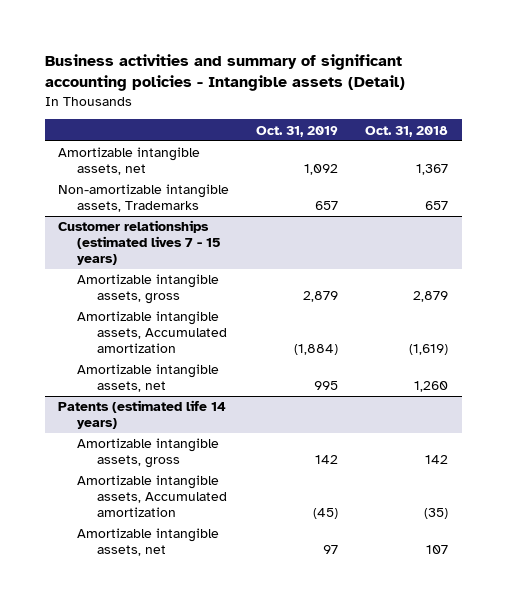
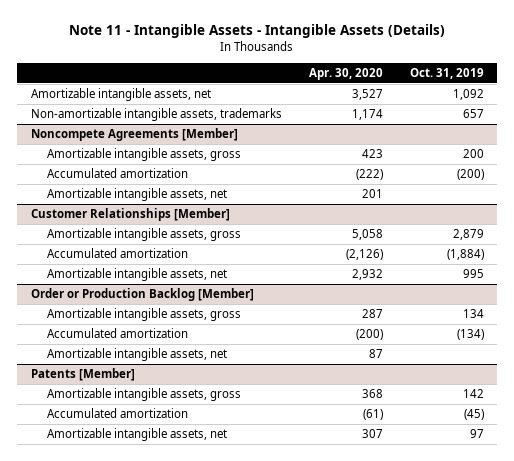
- Business activities and summary of significant accounting policies - Intangible assets (Detail)
+ Note 11 - Intangible Assets - Intangible Assets (Details)
- | Oct. 31, 2019 | Oct. 31, 2018
+ | Apr. 30, 2020 | Oct. 31, 2019
- Non-amortizable intangible assets, Trademarks | 657 | 657
- Customer relationships (estimated lives 7 - 15 years)
+ Non-amortizable intangible assets, trademarks | 1,174 | 657
+ Noncompete Agreements [Member]
+ Amortizable intangible assets, gross | 423 | 200
+ Accumulated amortization | (222) | (200)
+ Amortizable intangible assets, net | 201 |
+ Customer Relationships [Member]
- Amortizable intangible assets, Accumulated amortization | (1,884) | (1,619)
+ Accumulated amortization | (2,126) | (1,884)
- Patents (estimated life 14 years)
+ Order or Production Backlog [Member]
+ Amortizable intangible assets, gross | 287 | 134
+ Accumulated amortization | (200) | (134)
+ Amortizable intangible assets, net | 87 |
+ Patents [Member]
- Amortizable intangible assets, Accumulated amortization | (45) | (35)
+ Accumulated amortization | (61) | (45)

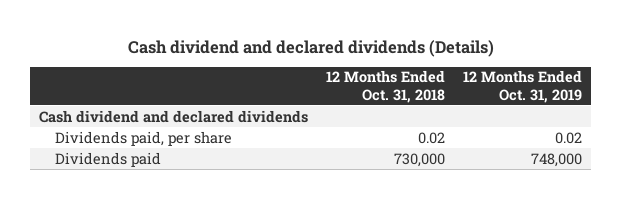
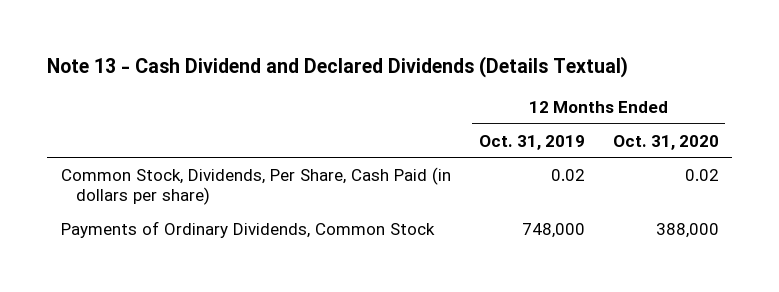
- Cash dividend and declared dividends (Details)
+ Note 13 - Cash Dividend and Declared Dividends (Details Textual)
- | 12 Months Ended Oct. 31, 2018 | 12 Months Ended Oct. 31, 2019
+ | 12 Months Ended Oct. 31, 2019 | 12 Months Ended Oct. 31, 2020
- Cash dividend and declared dividends
- Dividends paid, per share | 0.02 | 0.02
- Dividends paid | 730,000 | 748,000
+ Common Stock, Dividends, Per Share, Cash Paid (in dollars per share) | 0.02 | 0.02
+ Payments of Ordinary Dividends, Common Stock | 748,000 | 388,000

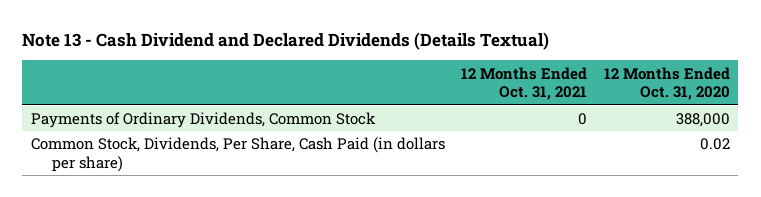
- | 12 Months Ended Oct. 31, 2019 | 12 Months Ended Oct. 31, 2020
+ | 12 Months Ended Oct. 31, 2021 | 12 Months Ended Oct. 31, 2020
moved down: Common Stock, Dividends, Per Share, Cash Paid (in dollars per share) | | 0.02

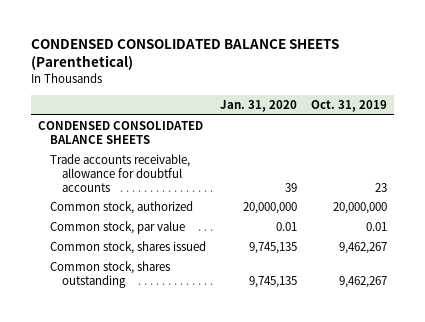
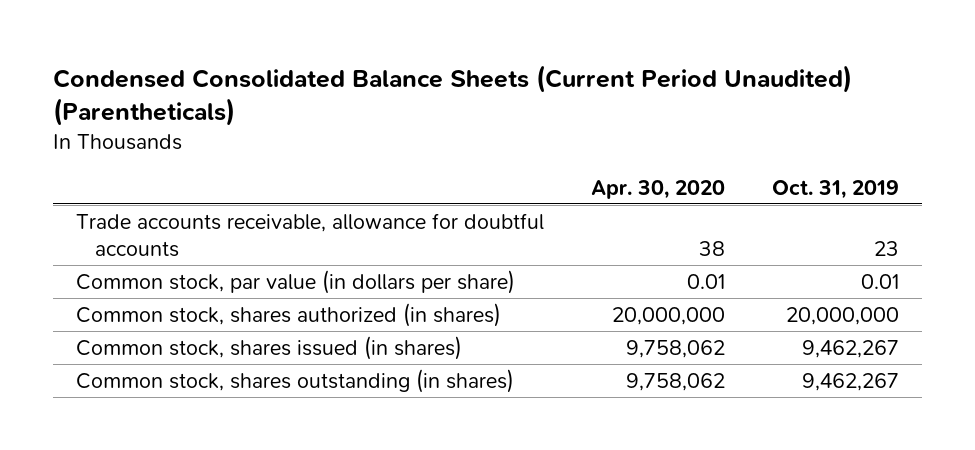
- CONDENSED CONSOLIDATED BALANCE SHEETS (Parenthetical)
+ Condensed Consolidated Balance Sheets (Current Period Unaudited) (Parentheticals)
- | Jan. 31, 2020 | Oct. 31, 2019
+ | Apr. 30, 2020 | Oct. 31, 2019
- CONDENSED CONSOLIDATED BALANCE SHEETS
- Common stock, authorized | 20,000,000 | 20,000,000
- Common stock, par value | 0.01 | 0.01
- Common stock, shares issued | 9,745,135 | 9,462,267
- Common stock, shares outstanding | 9,745,135 | 9,462,267
+ Common stock, par value (in dollars per share) | 0.01 | 0.01
+ Common stock, shares authorized (in shares) | 20,000,000 | 20,000,000
+ Common stock, shares issued (in shares) | 9,758,062 | 9,462,267
+ Common stock, shares outstanding (in shares) | 9,758,062 | 9,462,267

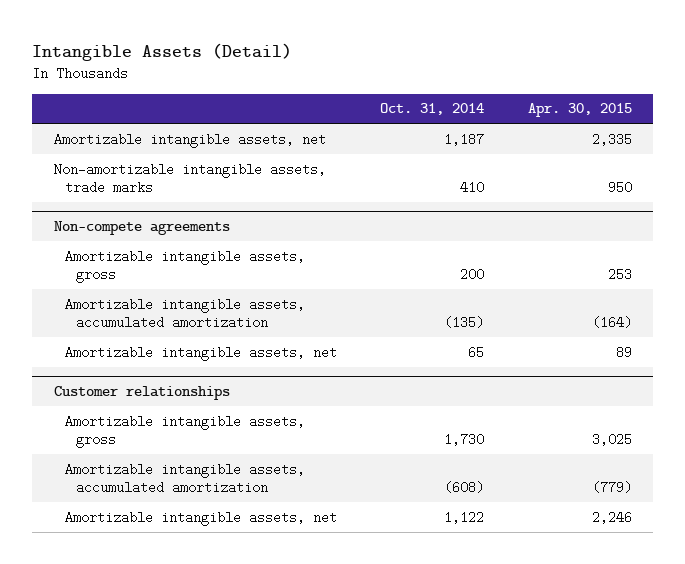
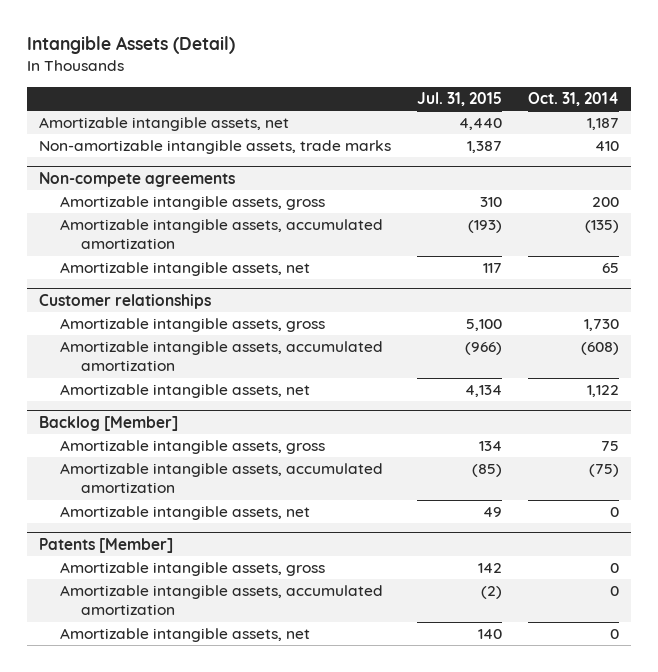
- | Oct. 31, 2014 | Apr. 30, 2015
+ | Jul. 31, 2015 | Oct. 31, 2014
+ Backlog [Member]
+ Amortizable intangible assets, gross | 134 | 75
+ Amortizable intangible assets, accumulated amortization | (85) | (75)
+ Amortizable intangible assets, net | 49 | 0
+ Patents [Member]
+ Amortizable intangible assets, gross | 142 | 0
+ Amortizable intangible assets, accumulated amortization | (2) | 0
+ Amortizable intangible assets, net | 140 | 0

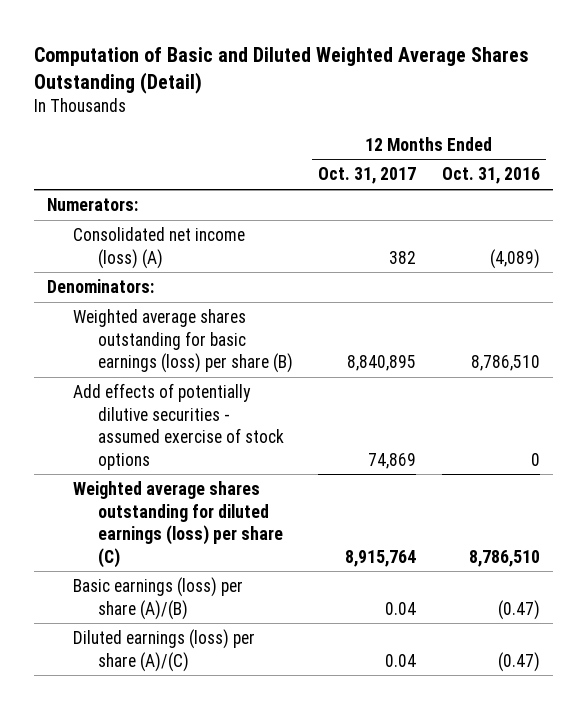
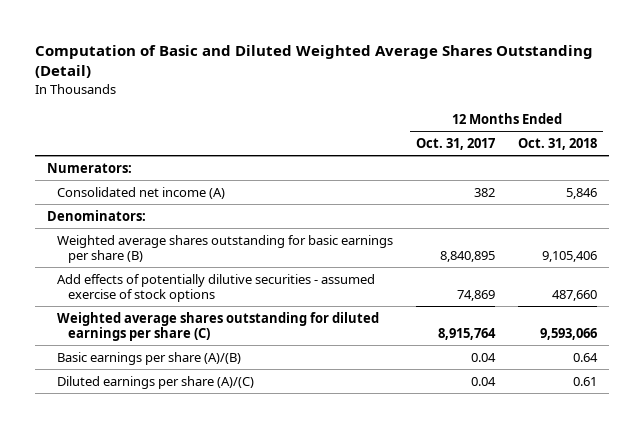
- | 12 Months Ended Oct. 31, 2017 | 12 Months Ended Oct. 31, 2016
+ | 12 Months Ended Oct. 31, 2017 | 12 Months Ended Oct. 31, 2018
- Consolidated net income (loss) (A) | 382 | (4,089)
+ Consolidated net income (A) | 382 | 5,846
- Weighted average shares outstanding for basic earnings (loss) per share (B) | 8,840,895 | 8,786,510
+ Weighted average shares outstanding for basic earnings per share (B) | 8,840,895 | 9,105,406
- Weighted average shares outstanding for diluted earnings (loss) per share (C) | 8,915,764 | 8,786,510
- Basic earnings (loss) per share (A)/(B) | 0.04 | (0.47)
- Diluted earnings (loss) per share (A)/(C) | 0.04 | (0.47)
+ Weighted average shares outstanding for diluted earnings per share (C) | 8,915,764 | 9,593,066
+ Basic earnings per share (A)/(B) | 0.04 | 0.64
+ Diluted earnings per share (A)/(C) | 0.04 | 0.61

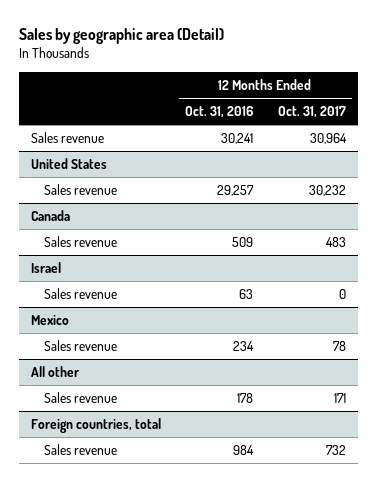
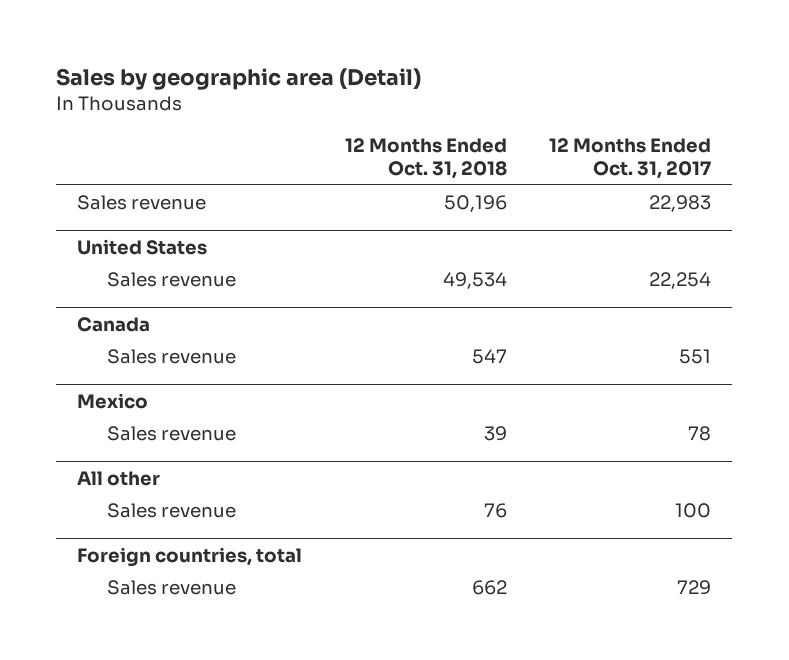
- | 12 Months Ended Oct. 31, 2016 | 12 Months Ended Oct. 31, 2017
+ | 12 Months Ended Oct. 31, 2018 | 12 Months Ended Oct. 31, 2017
- Sales revenue | 30,241 | 30,964
+ Sales revenue | 50,196 | 22,983
@ United States
- Sales revenue | 29,257 | 30,232
+ Sales revenue | 49,534 | 22,254
@ Canada
- Sales revenue | 509 | 483
- Israel
- Sales revenue | 63 | 0
@ Canada
+ Sales revenue | 547 | 551
@ All other
- Sales revenue | 178 | 171
+ Sales revenue | 76 | 100
@ Foreign countries, total
- Sales revenue | 984 | 732
+ Sales revenue | 662 | 729

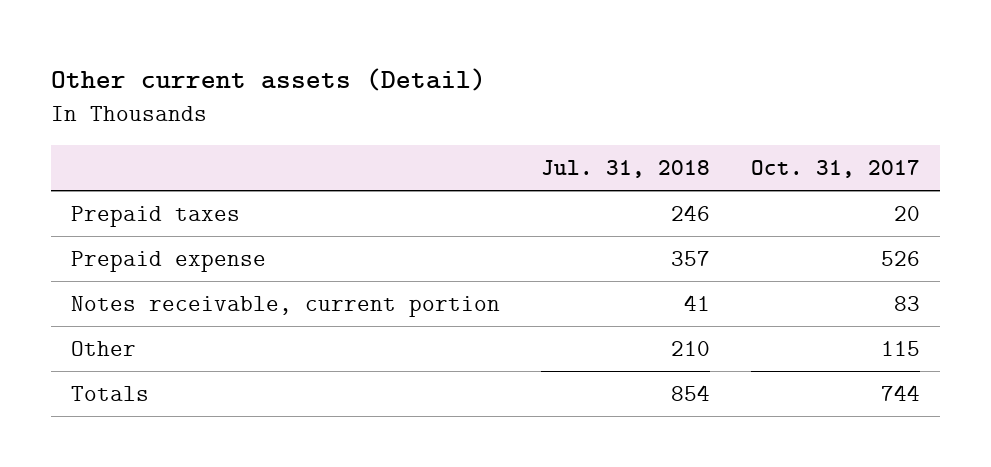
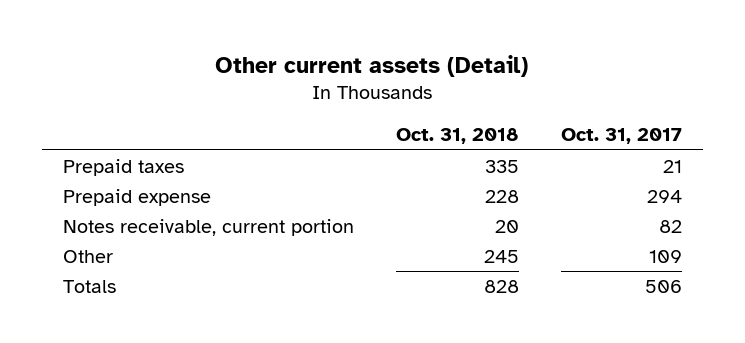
- | Jul. 31, 2018 | Oct. 31, 2017
+ | Oct. 31, 2018 | Oct. 31, 2017
- Prepaid taxes | 246 | 20
- Prepaid expense | 357 | 526
- Notes receivable, current portion | 41 | 83
- Other | 210 | 115
- Totals | 854 | 744
+ Prepaid taxes | 335 | 21
+ Prepaid expense | 228 | 294
+ Notes receivable, current portion | 20 | 82
+ Other | 245 | 109
+ Totals | 828 | 506

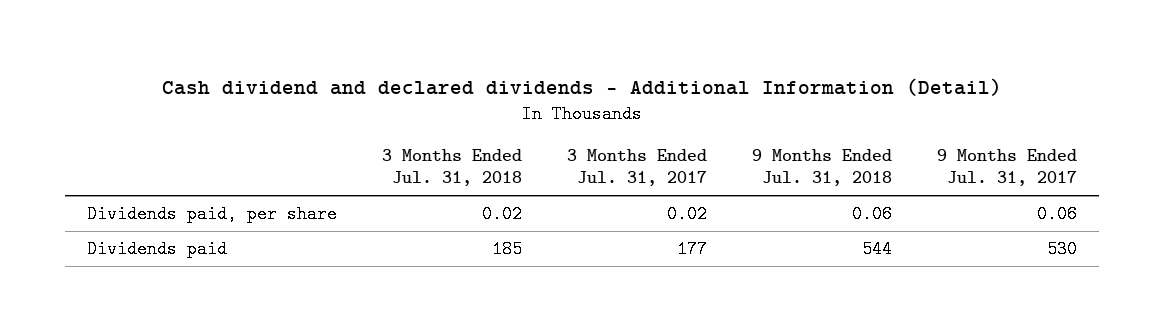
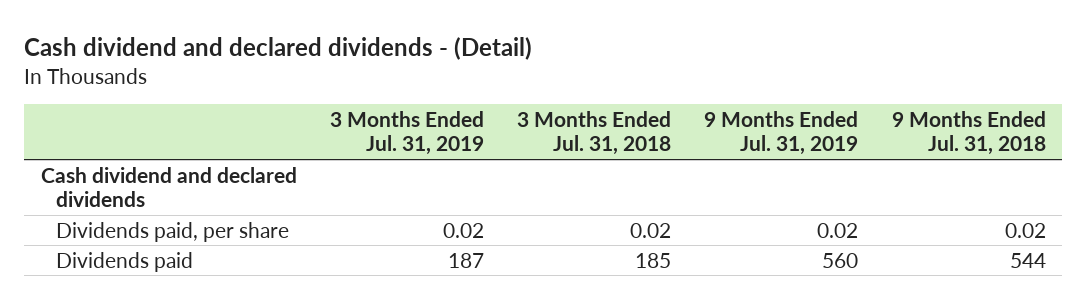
- Cash dividend and declared dividends - Additional Information (Detail)
+ Cash dividend and declared dividends - (Detail)
- | 3 Months Ended Jul. 31, 2018 | 3 Months Ended Jul. 31, 2017 | 9 Months Ended Jul. 31, 2018 | 9 Months Ended Jul. 31, 2017
+ | 3 Months Ended Jul. 31, 2019 | 3 Months Ended Jul. 31, 2018 | 9 Months Ended Jul. 31, 2019 | 9 Months Ended Jul. 31, 2018
- Dividends paid, per share | 0.02 | 0.02 | 0.06 | 0.06
+ Cash dividend and declared dividends
+ Dividends paid, per share | 0.02 | 0.02 | 0.02 | 0.02

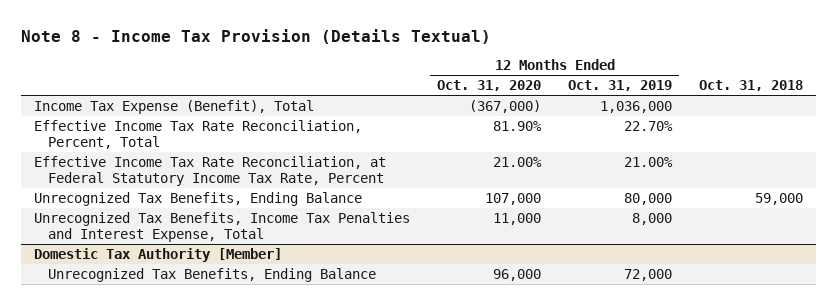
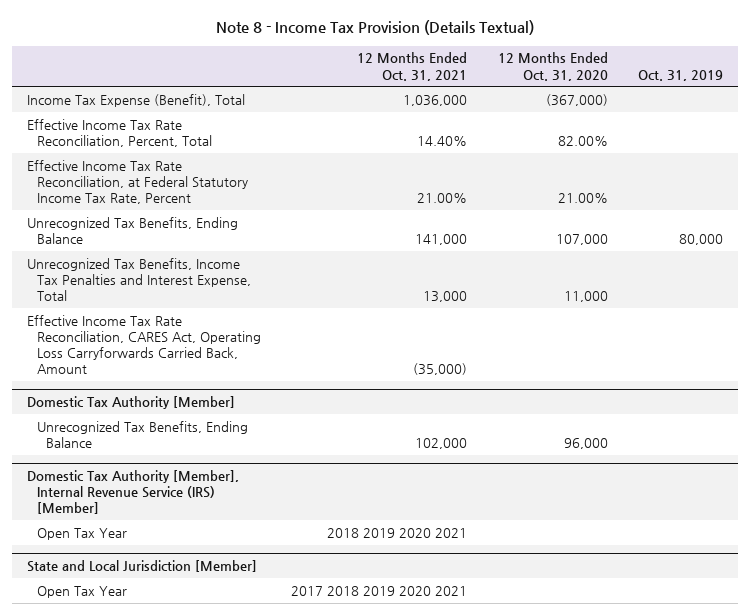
- | 12 Months Ended Oct. 31, 2020 | 12 Months Ended Oct. 31, 2019 | Oct. 31, 2018
+ | 12 Months Ended Oct. 31, 2021 | 12 Months Ended Oct. 31, 2020 | Oct. 31, 2019
- Effective Income Tax Rate Reconciliation, Percent, Total | 81.90% | 22.70% |
+ Effective Income Tax Rate Reconciliation, Percent, Total | 14.40% | 82.00% |
+ Effective Income Tax Rate Reconciliation, CARES Act, Operating Loss Carryforwards Carried Back, Amount | (35,000) | |
+ Domestic Tax Authority [Member], Internal Revenue Service (IRS) [Member]
+ Open Tax Year | 2018 2019 2020 2021 | |
+ State and Local Jurisdiction [Member]
+ Open Tax Year | 2017 2018 2019 2020 2021 | |

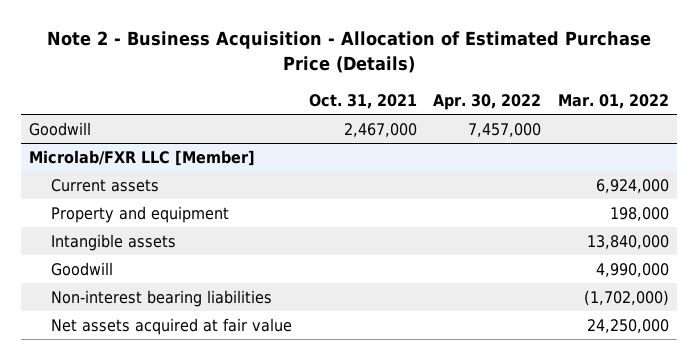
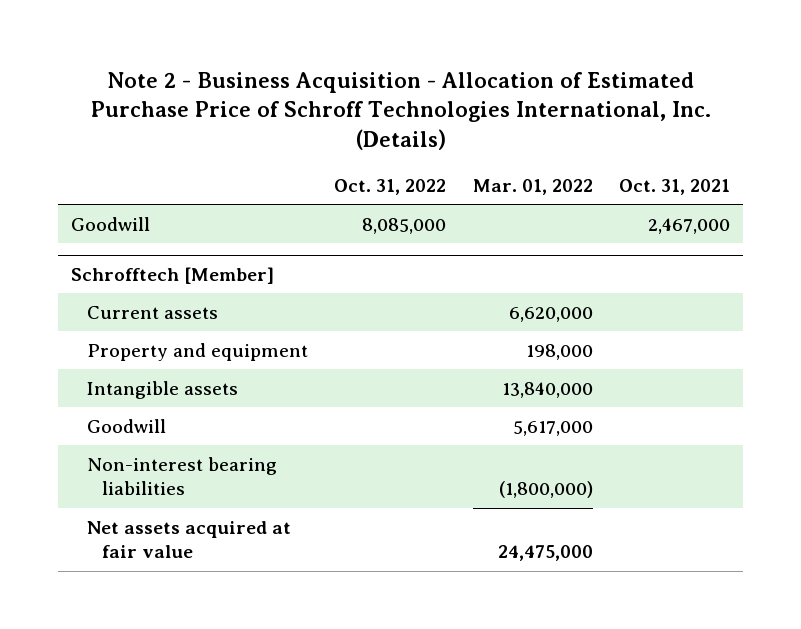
- Note 2 - Business Acquisition - Allocation of Estimated Purchase Price (Details)
+ Note 2 - Business Acquisition - Allocation of Estimated Purchase Price of Schroff Technologies International, Inc. (Details)
- | Oct. 31, 2021 | Apr. 30, 2022 | Mar. 01, 2022
+ | Oct. 31, 2022 | Mar. 01, 2022 | Oct. 31, 2021
- Microlab/FXR LLC [Member]
- Current assets | | | 6,924,000
+ Schrofftech [Member]
+ Current assets | | 6,620,000 |
- Goodwill | | | 4,990,000
- Non-interest bearing liabilities | | | (1,702,000)
- Net assets acquired at fair value | | | 24,250,000
+ Goodwill | | 5,617,000 |
+ Non-interest bearing liabilities | | (1,800,000) |
+ Net assets acquired at fair value | | 24,475,000 |

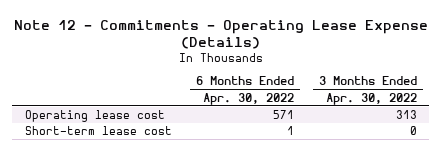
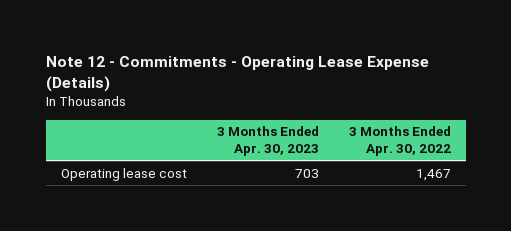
- | 6 Months Ended Apr. 30, 2022 | 3 Months Ended Apr. 30, 2022
+ | 3 Months Ended Apr. 30, 2023 | 3 Months Ended Apr. 30, 2022
- Operating lease cost | 571 | 313
- Short-term lease cost | 1 | 0
+ Operating lease cost | 703 | 1,467

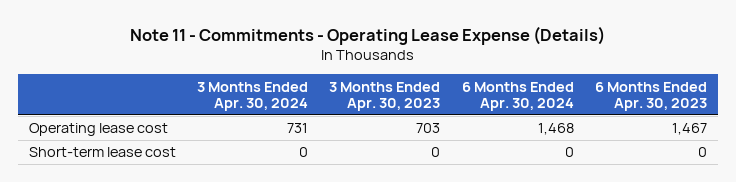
- Note 12 - Commitments - Operating Lease Expense (Details)
+ Note 11 - Commitments - Operating Lease Expense (Details)
- | 3 Months Ended Apr. 30, 2023 | 3 Months Ended Apr. 30, 2022
+ | 3 Months Ended Apr. 30, 2024 | 3 Months Ended Apr. 30, 2023 | 6 Months Ended Apr. 30, 2024 | 6 Months Ended Apr. 30, 2023
+ Short-term lease cost | 0 | 0 | 0 | 0

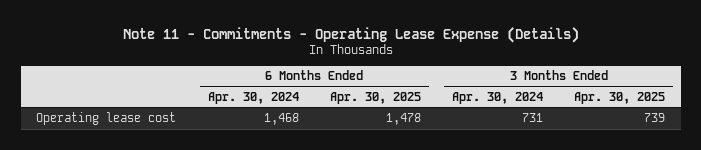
- | 3 Months Ended Apr. 30, 2024 | 3 Months Ended Apr. 30, 2023 | 6 Months Ended Apr. 30, 2024 | 6 Months Ended Apr. 30, 2023
+ | 6 Months Ended Apr. 30, 2024 | 6 Months Ended Apr. 30, 2025 | 3 Months Ended Apr. 30, 2024 | 3 Months Ended Apr. 30, 2025
- Short-term lease cost | 0 | 0 | 0 | 0

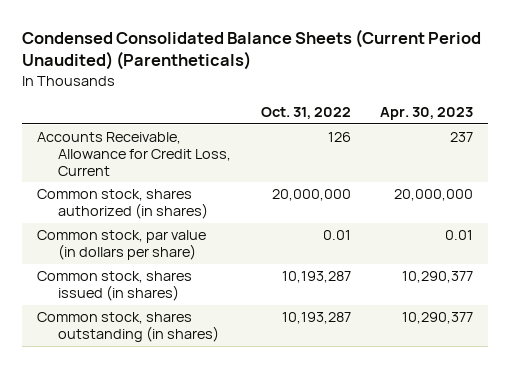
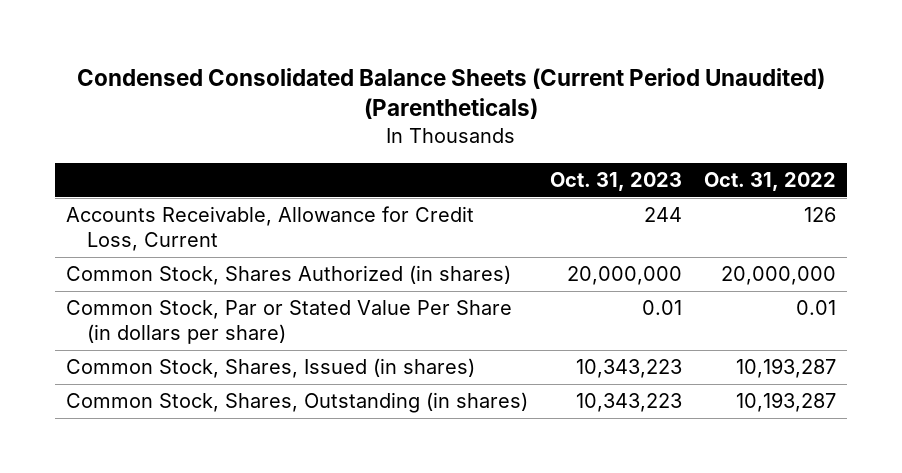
- | Oct. 31, 2022 | Apr. 30, 2023
+ | Oct. 31, 2023 | Oct. 31, 2022
- Common stock, shares authorized (in shares) | 20,000,000 | 20,000,000
- Common stock, par value (in dollars per share) | 0.01 | 0.01
- Common stock, shares issued (in shares) | 10,193,287 | 10,290,377
- Common stock, shares outstanding (in shares) | 10,193,287 | 10,290,377
+ Common Stock, Shares Authorized (in shares) | 20,000,000 | 20,000,000
+ Common Stock, Par or Stated Value Per Share (in dollars per share) | 0.01 | 0.01
+ Common Stock, Shares, Issued (in shares) | 10,343,223 | 10,193,287
+ Common Stock, Shares, Outstanding (in shares) | 10,343,223 | 10,193,287

